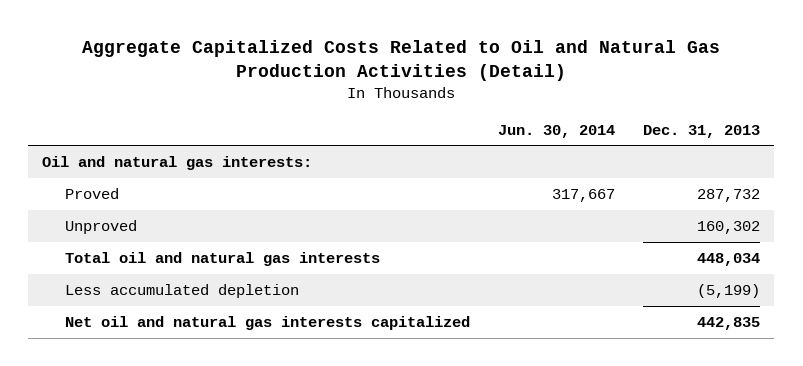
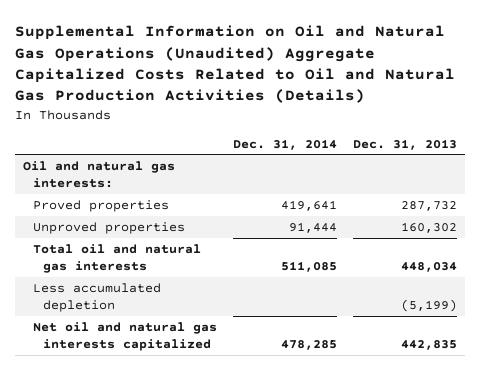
- Aggregate Capitalized Costs Related to Oil and Natural Gas Production Activities (Detail)
+ Supplemental Information on Oil and Natural Gas Operations (Unaudited) Aggregate Capitalized Costs Related to Oil and Natural Gas Production Activities (Details)
- | Jun. 30, 2014 | Dec. 31, 2013
+ | Dec. 31, 2014 | Dec. 31, 2013
- Proved | 317,667 | 287,732
- Unproved | | 160,302
+ Proved properties | 419,641 | 287,732
+ Unproved properties | 91,444 | 160,302

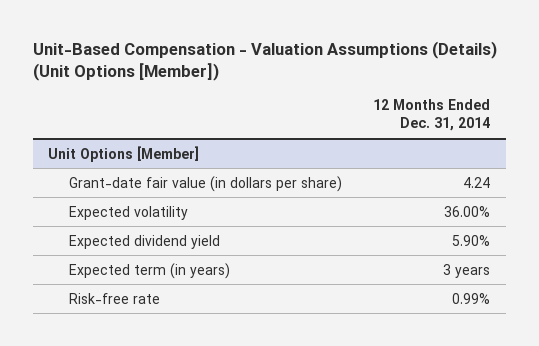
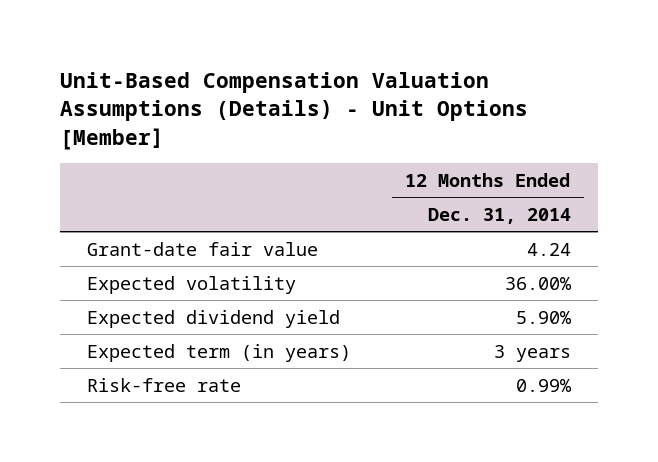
- Unit-Based Compensation - Valuation Assumptions (Details) (Unit Options [Member])
+ Unit-Based Compensation Valuation Assumptions (Details) - Unit Options [Member]
- Unit Options [Member]
- Grant-date fair value (in dollars per share) | 4.24
+ Grant-date fair value | 4.24

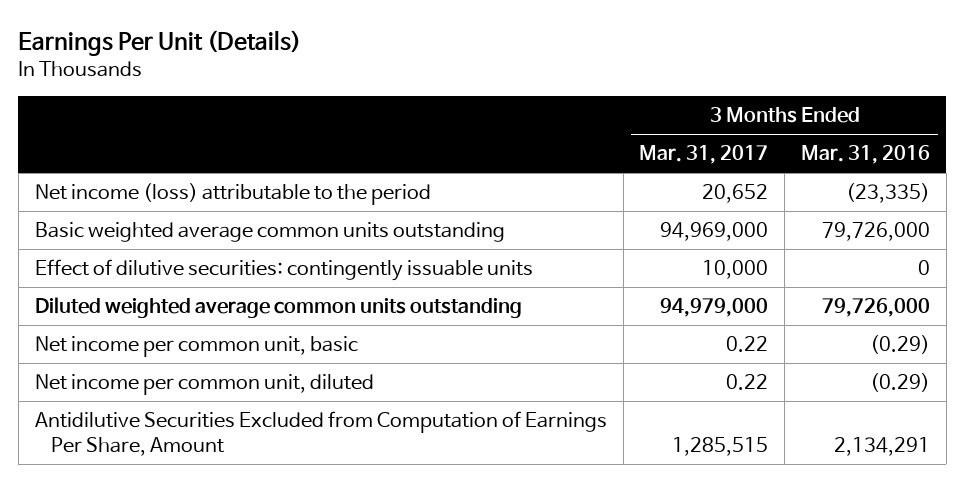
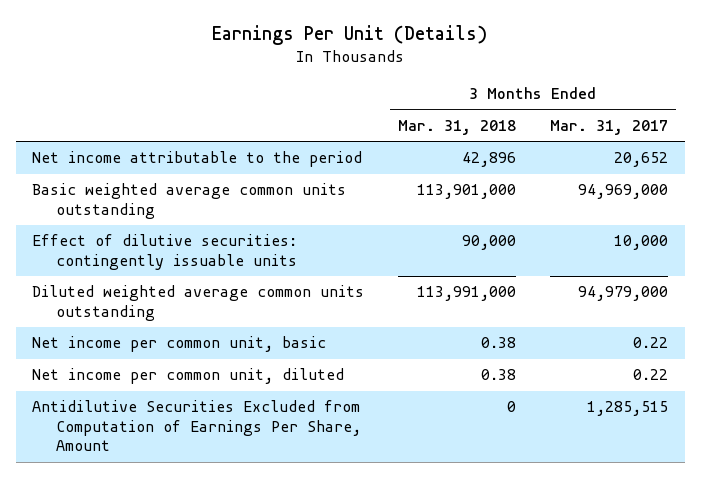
- | 3 Months Ended Mar. 31, 2017 | 3 Months Ended Mar. 31, 2016
+ | 3 Months Ended Mar. 31, 2018 | 3 Months Ended Mar. 31, 2017
- Net income (loss) attributable to the period | 20,652 | (23,335)
+ Net income attributable to the period | 42,896 | 20,652

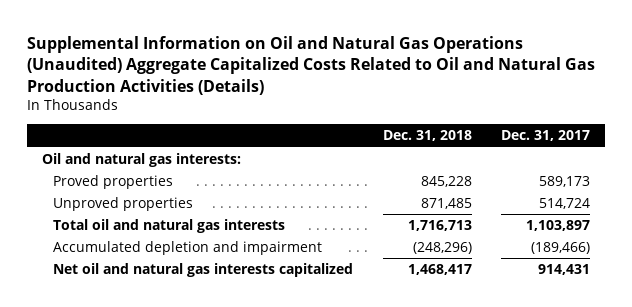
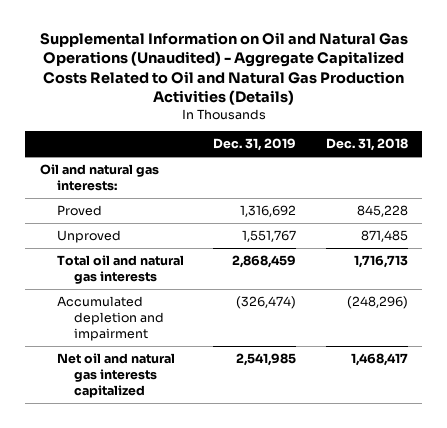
- Supplemental Information on Oil and Natural Gas Operations (Unaudited) Aggregate Capitalized Costs Related to Oil and Natural Gas Production Activities (Details)
+ Supplemental Information on Oil and Natural Gas Operations (Unaudited) - Aggregate Capitalized Costs Related to Oil and Natural Gas Production Activities (Details)
- | Dec. 31, 2018 | Dec. 31, 2017
+ | Dec. 31, 2019 | Dec. 31, 2018
- Proved properties | 845,228 | 589,173
- Unproved properties | 871,485 | 514,724
+ Proved | 1,316,692 | 845,228
+ Unproved | 1,551,767 | 871,485

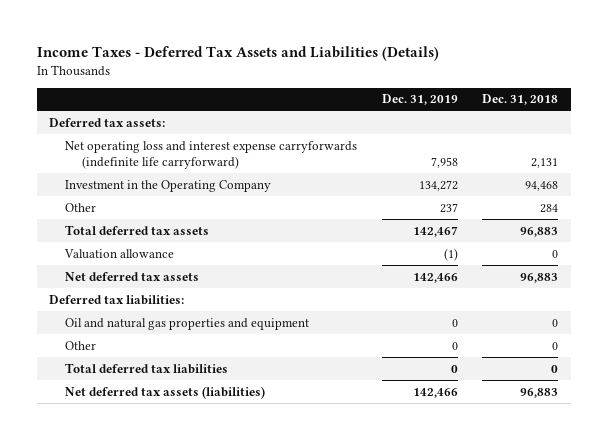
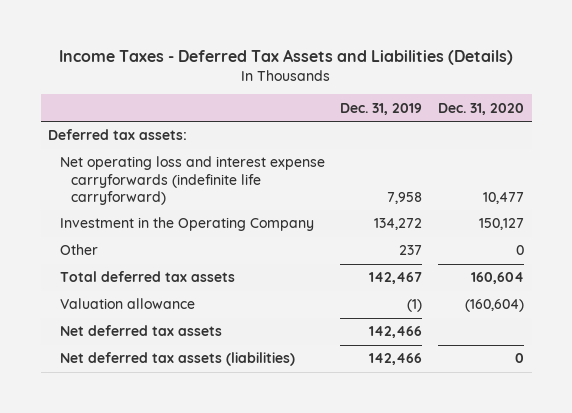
- | Dec. 31, 2019 | Dec. 31, 2018
+ | Dec. 31, 2019 | Dec. 31, 2020
- Deferred tax liabilities:
- Oil and natural gas properties and equipment | 0 | 0
- Other | 0 | 0
- Total deferred tax liabilities | 0 | 0

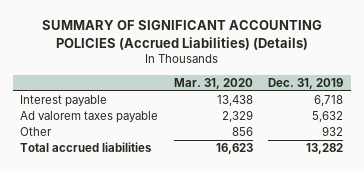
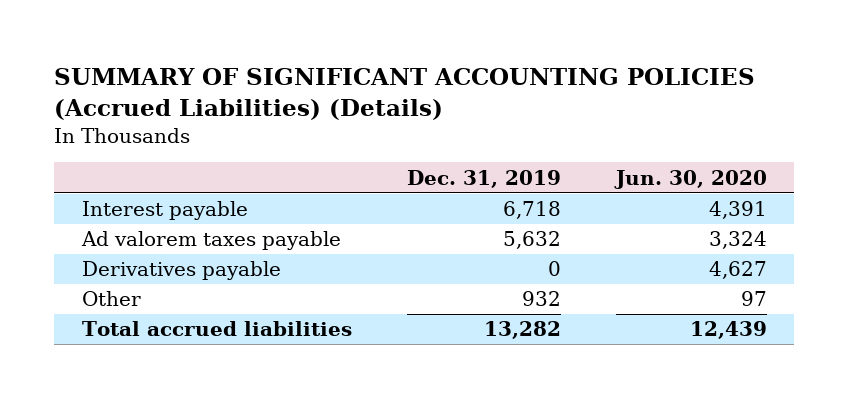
- | Mar. 31, 2020 | Dec. 31, 2019
+ | Dec. 31, 2019 | Jun. 30, 2020
+ Derivatives payable | 0 | 4,627

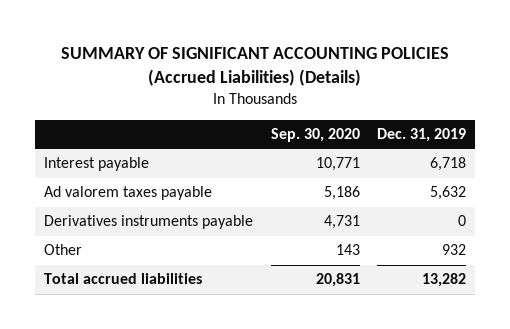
- | Dec. 31, 2019 | Jun. 30, 2020
+ | Sep. 30, 2020 | Dec. 31, 2019
- Derivatives payable | 0 | 4,627
+ Derivatives instruments payable | 4,731 | 0

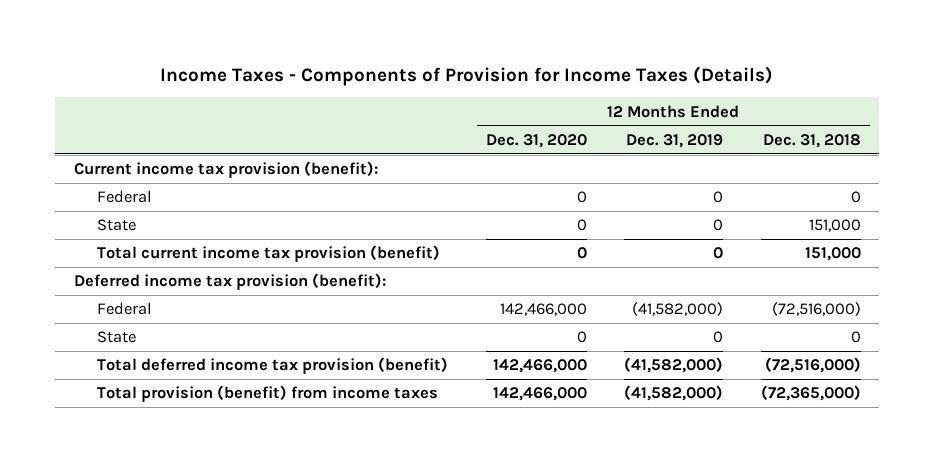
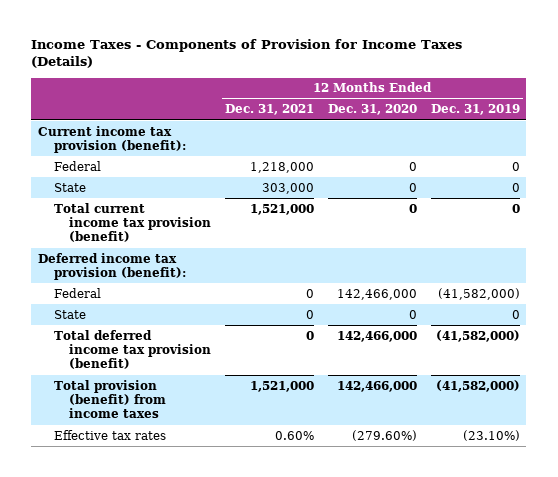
- | 12 Months Ended Dec. 31, 2020 | 12 Months Ended Dec. 31, 2019 | 12 Months Ended Dec. 31, 2018
+ | 12 Months Ended Dec. 31, 2021 | 12 Months Ended Dec. 31, 2020 | 12 Months Ended Dec. 31, 2019
+ Effective tax rates | 0.60% | (279.60%) | (23.10%)

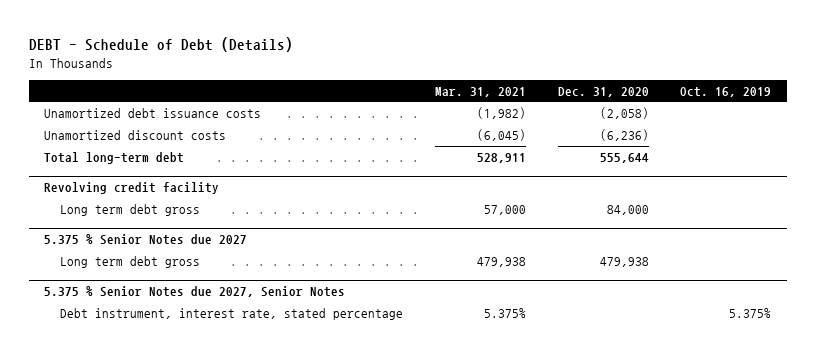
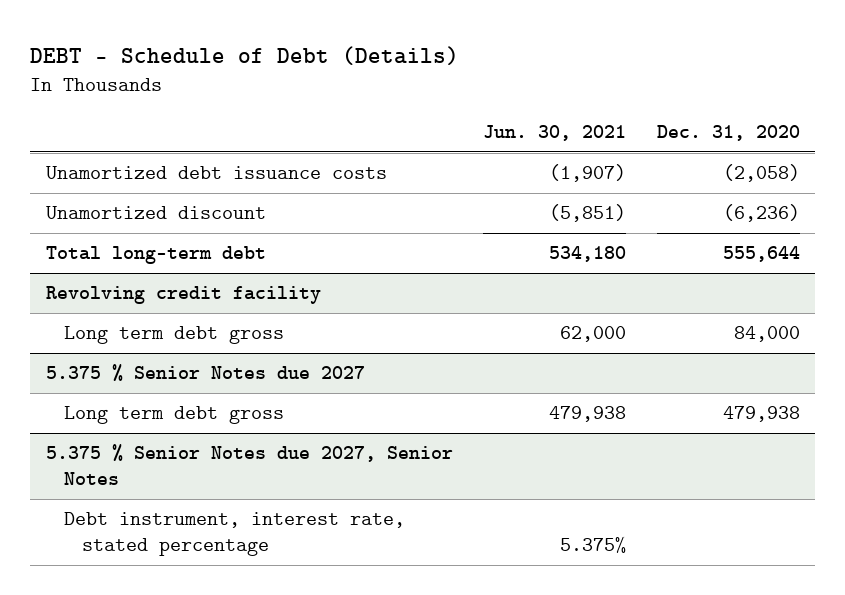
- | Mar. 31, 2021 | Dec. 31, 2020 | Oct. 16, 2019
+ | Jun. 30, 2021 | Dec. 31, 2020
- Unamortized discount costs | (6,045) | (6,236) |
+ Unamortized discount | (5,851) | (6,236)

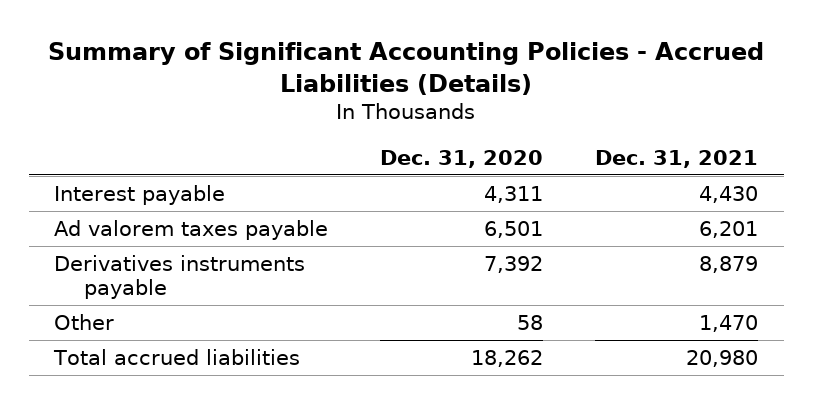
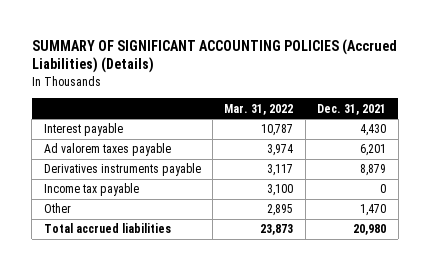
- Summary of Significant Accounting Policies - Accrued Liabilities (Details)
+ SUMMARY OF SIGNIFICANT ACCOUNTING POLICIES (Accrued Liabilities) (Details)
- | Dec. 31, 2020 | Dec. 31, 2021
+ | Mar. 31, 2022 | Dec. 31, 2021
+ Income tax payable | 3,100 | 0

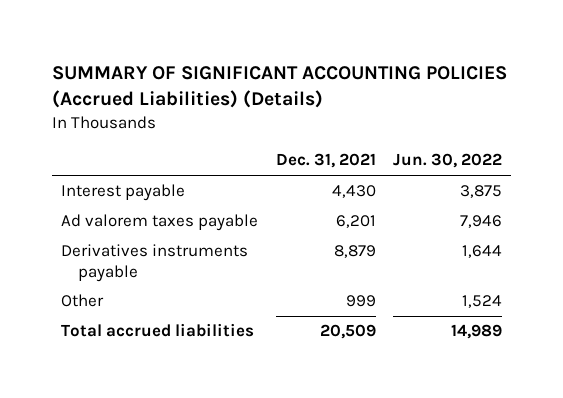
- | Mar. 31, 2022 | Dec. 31, 2021
+ | Dec. 31, 2021 | Jun. 30, 2022
- Income tax payable | 3,100 | 0
- Other | 2,895 | 1,470
- Total accrued liabilities | 23,873 | 20,980
+ Other | 999 | 1,524
+ Total accrued liabilities | 20,509 | 14,989

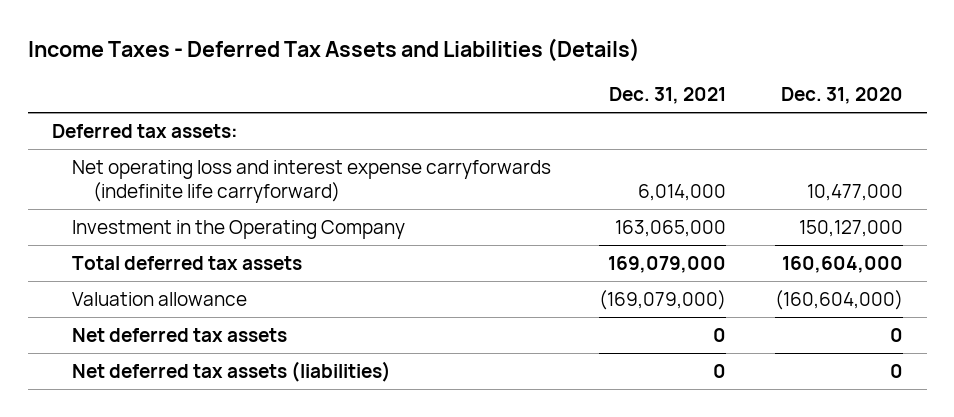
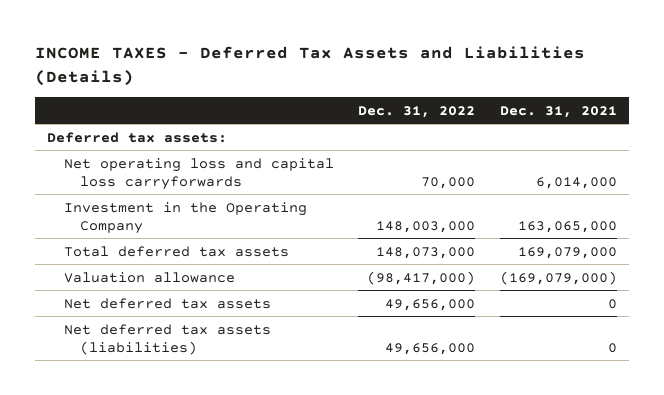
- Income Taxes - Deferred Tax Assets and Liabilities (Details)
+ INCOME TAXES - Deferred Tax Assets and Liabilities (Details)
- | Dec. 31, 2021 | Dec. 31, 2020
+ | Dec. 31, 2022 | Dec. 31, 2021
- Net operating loss and interest expense carryforwards (indefinite life carryforward) | 6,014,000 | 10,477,000
+ Net operating loss and capital loss carryforwards | 70,000 | 6,014,000

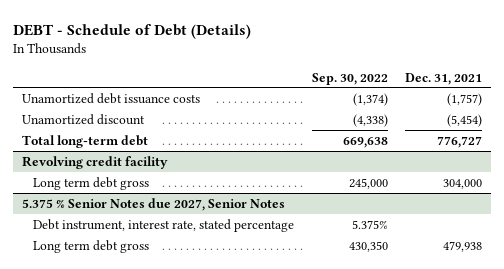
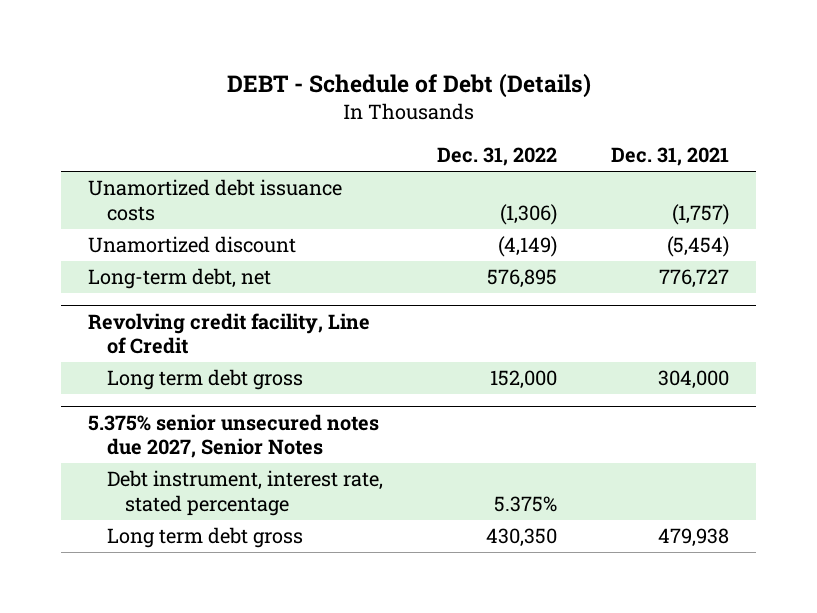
- | Sep. 30, 2022 | Dec. 31, 2021
+ | Dec. 31, 2022 | Dec. 31, 2021
- Total long-term debt | 669,638 | 776,727
- Revolving credit facility
+ Long-term debt, net | 576,895 | 776,727
+ Revolving credit facility, Line of Credit
- 5.375 % Senior Notes due 2027, Senior Notes
+ 5.375% senior unsecured notes due 2027, Senior Notes

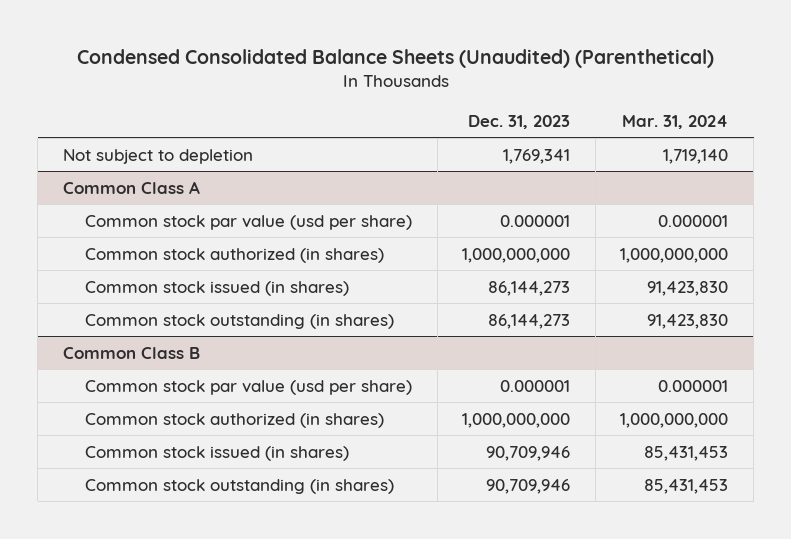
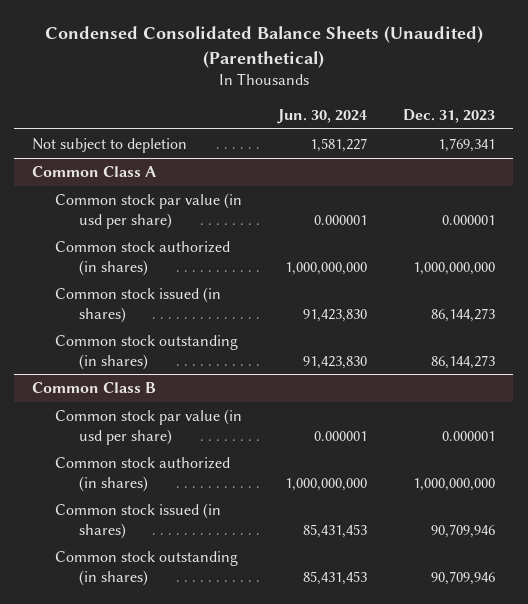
- | Dec. 31, 2023 | Mar. 31, 2024
+ | Jun. 30, 2024 | Dec. 31, 2023
@ Common Class A
- Common stock par value (usd per share) | 0.000001 | 0.000001
+ Common stock par value (in usd per share) | 0.000001 | 0.000001
@ Common Class B
- Common stock par value (usd per share) | 0.000001 | 0.000001
+ Common stock par value (in usd per share) | 0.000001 | 0.000001

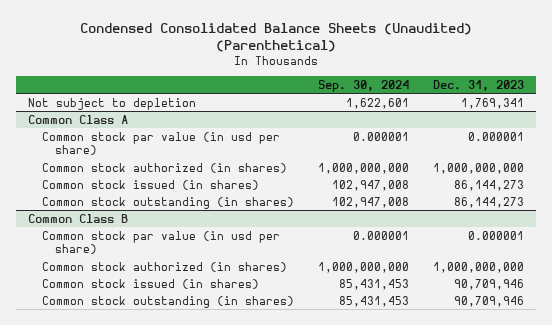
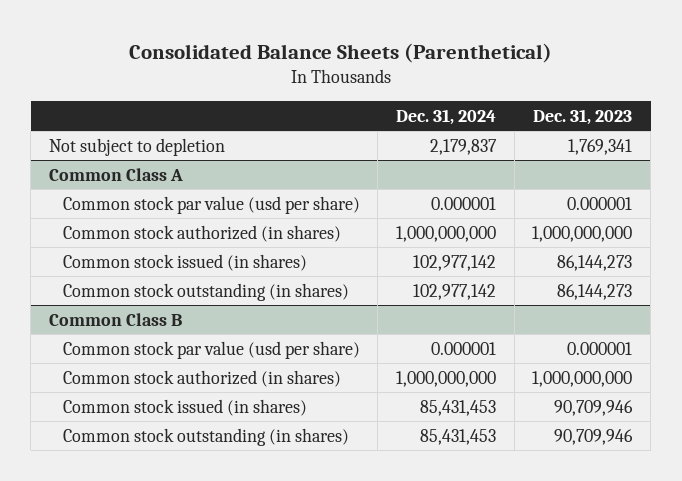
- Condensed Consolidated Balance Sheets (Unaudited) (Parenthetical)
+ Consolidated Balance Sheets (Parenthetical)
- | Sep. 30, 2024 | Dec. 31, 2023
+ | Dec. 31, 2024 | Dec. 31, 2023
@ Common Class A
- Common stock par value (in usd per share) | 0.000001 | 0.000001
+ Common stock par value (usd per share) | 0.000001 | 0.000001
@ Common Class B
- Common stock par value (in usd per share) | 0.000001 | 0.000001
+ Common stock par value (usd per share) | 0.000001 | 0.000001

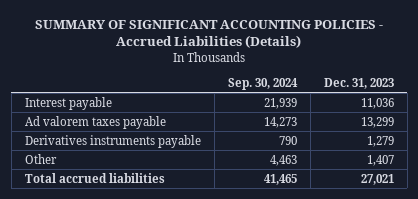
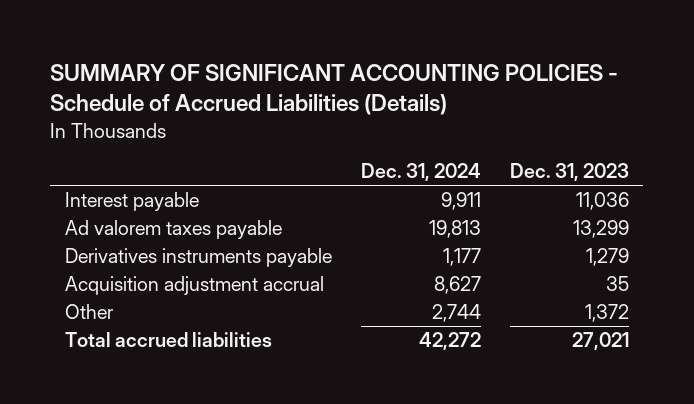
- SUMMARY OF SIGNIFICANT ACCOUNTING POLICIES - Accrued Liabilities (Details)
+ SUMMARY OF SIGNIFICANT ACCOUNTING POLICIES - Schedule of Accrued Liabilities (Details)
- | Sep. 30, 2024 | Dec. 31, 2023
+ | Dec. 31, 2024 | Dec. 31, 2023
- Other | 4,463 | 1,407
+ Acquisition adjustment accrual | 8,627 | 35
+ Other | 2,744 | 1,372

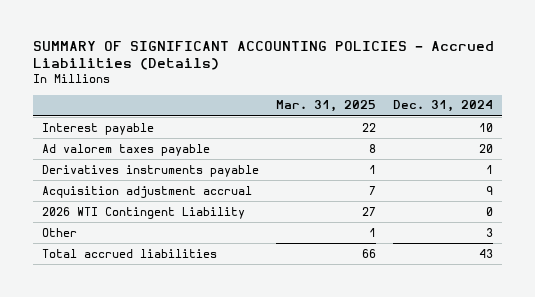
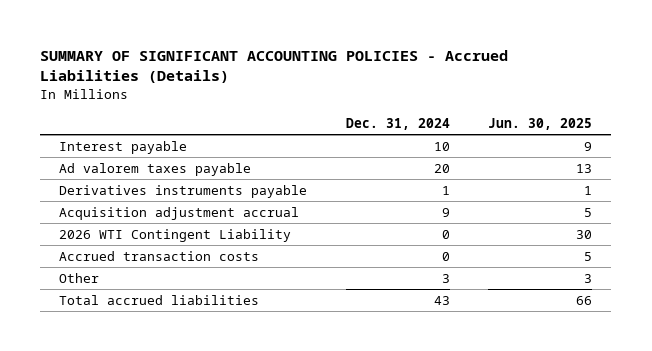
- | Mar. 31, 2025 | Dec. 31, 2024
+ | Dec. 31, 2024 | Jun. 30, 2025
+ Accrued transaction costs | 0 | 5

